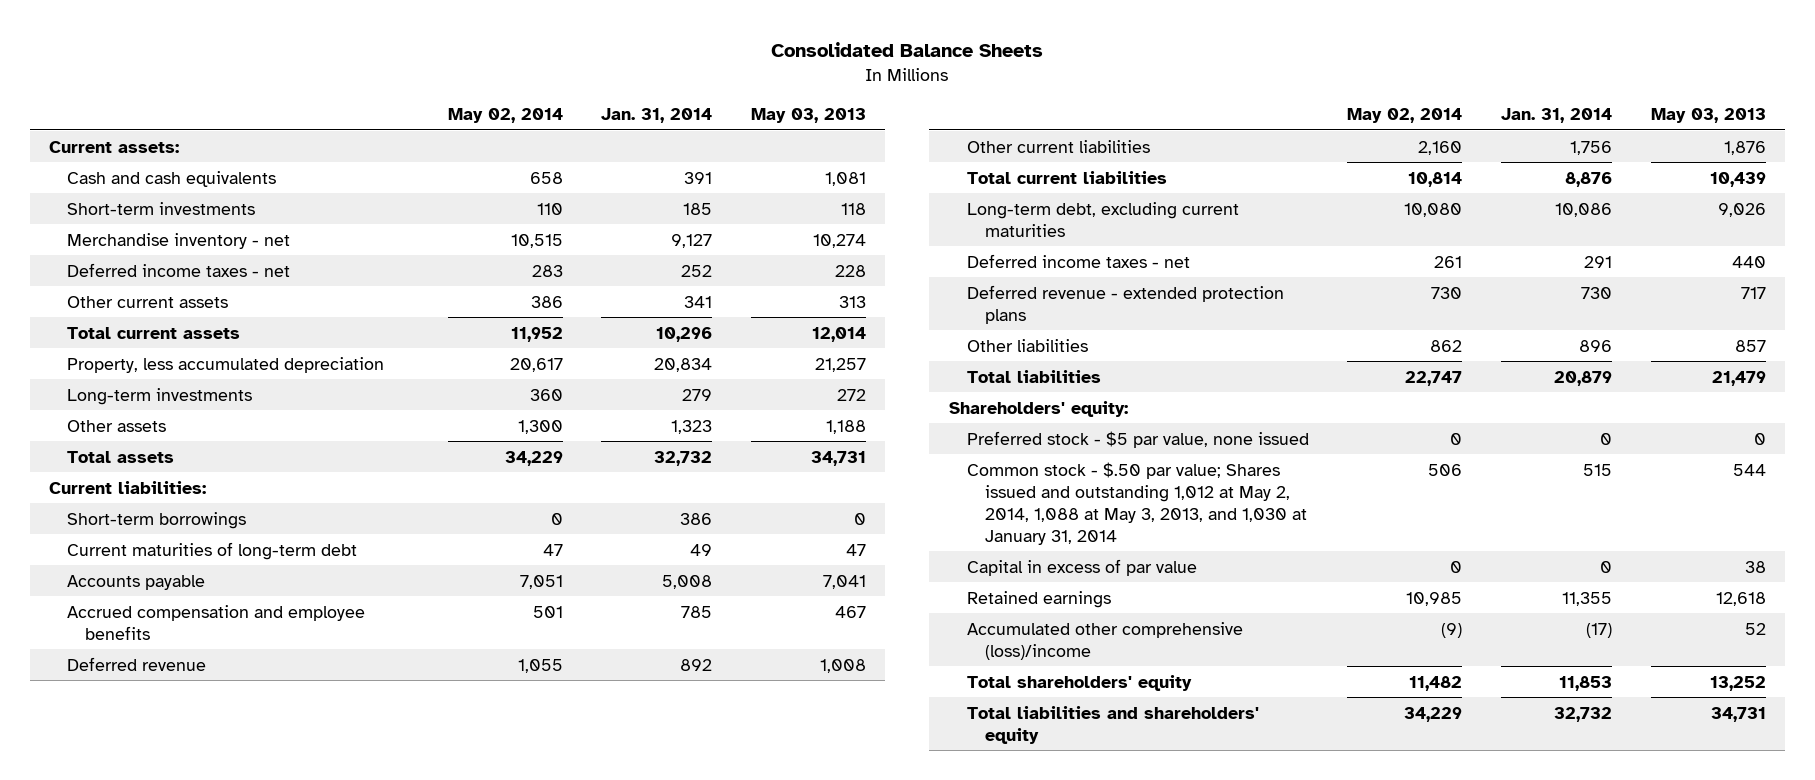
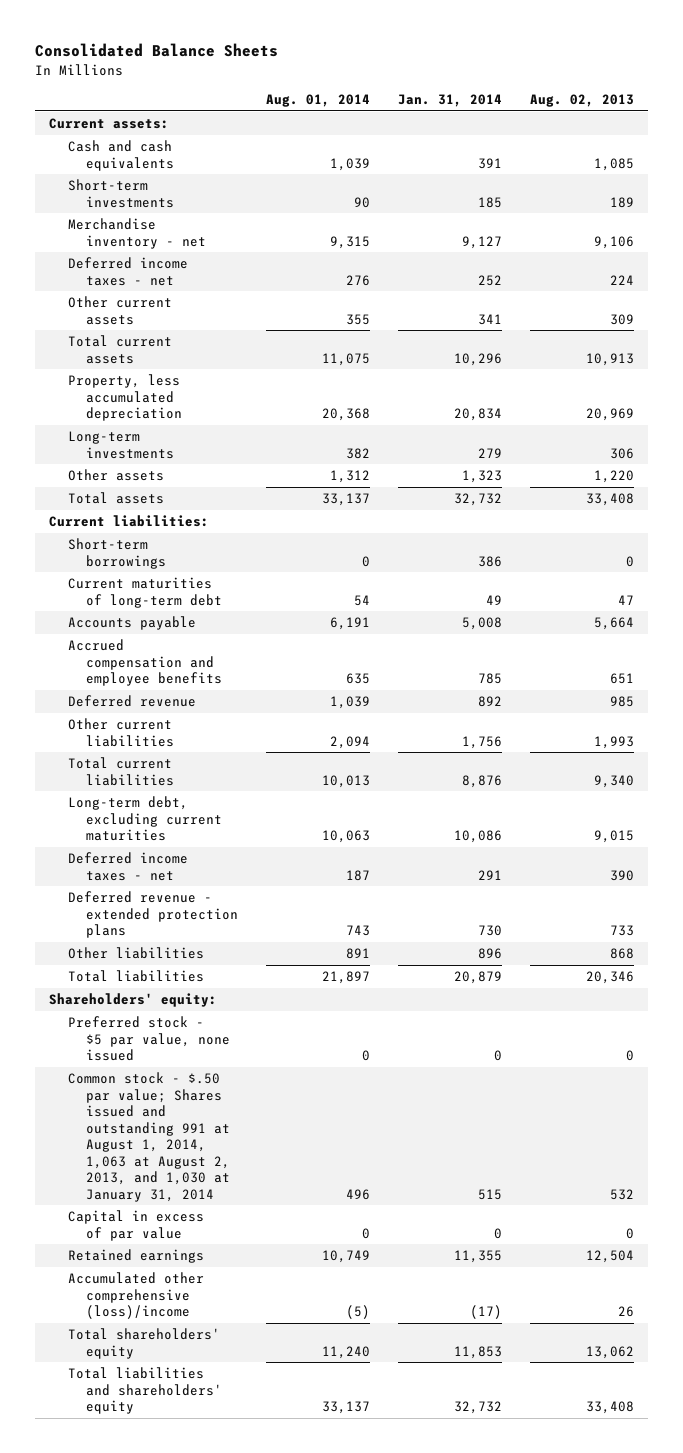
- | May 02, 2014 | Jan. 31, 2014 | May 03, 2013
+ | Aug. 01, 2014 | Jan. 31, 2014 | Aug. 02, 2013
- Common stock - $.50 par value; Shares issued and outstanding 1,012 at May 2, 2014, 1,088 at May 3, 2013, and 1,030 at January 31, 2014 | 506 | 515 | 544
+ Common stock - $.50 par value; Shares issued and outstanding 991 at August 1, 2014, 1,063 at August 2, 2013, and 1,030 at January 31, 2014 | 496 | 515 | 532

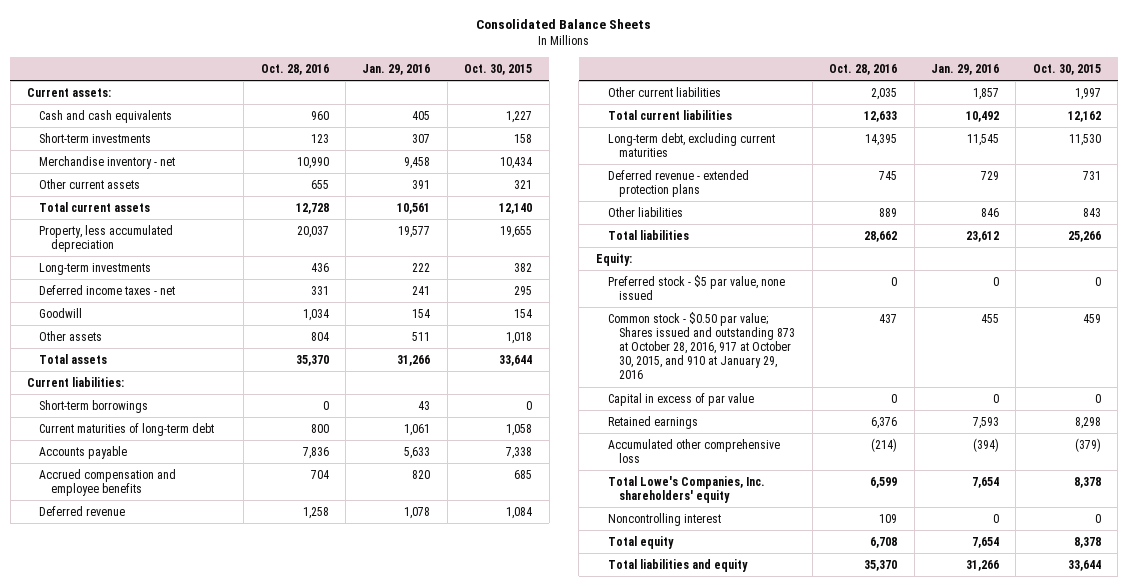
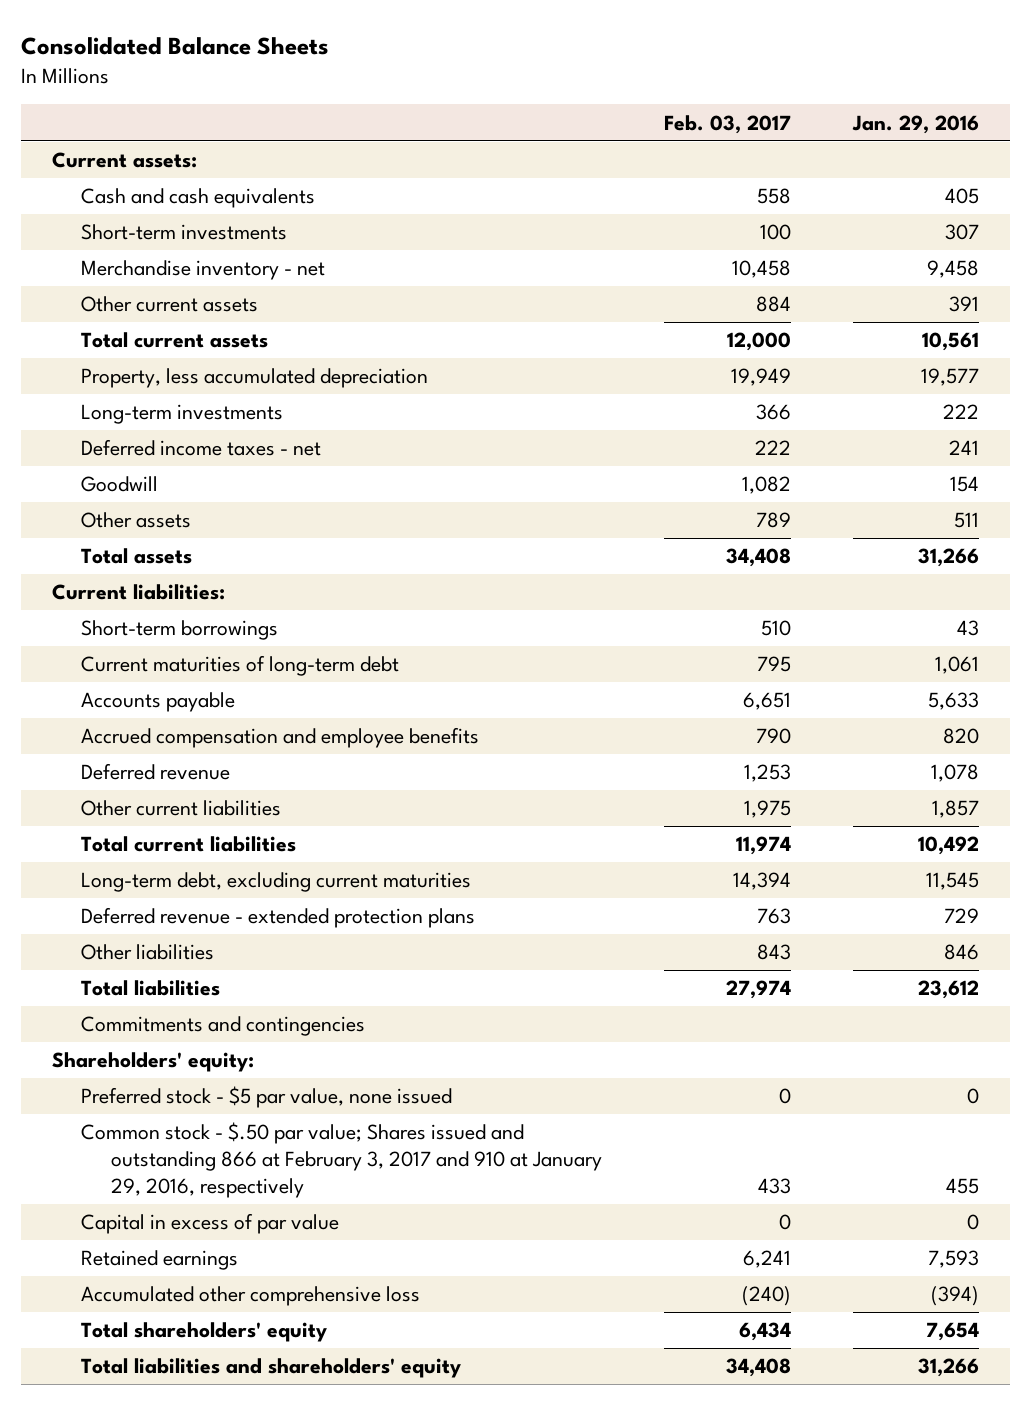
- | Oct. 28, 2016 | Jan. 29, 2016 | Oct. 30, 2015
+ | Feb. 03, 2017 | Jan. 29, 2016
- Equity:
+ Commitments and contingencies
+ Shareholders' equity:
- Common stock - $0.50 par value; Shares issued and outstanding 873 at October 28, 2016, 917 at October 30, 2015, and 910 at January 29, 2016 | 437 | 455 | 459
+ Common stock - $.50 par value; Shares issued and outstanding 866 at February 3, 2017 and 910 at January 29, 2016, respectively | 433 | 455
- Total Lowe's Companies, Inc. shareholders' equity | 6,599 | 7,654 | 8,378
- Noncontrolling interest | 109 | 0 | 0
- Total equity | 6,708 | 7,654 | 8,378
- Total liabilities and equity | 35,370 | 31,266 | 33,644
+ Total shareholders' equity | 6,434 | 7,654
+ Total liabilities and shareholders' equity | 34,408 | 31,266

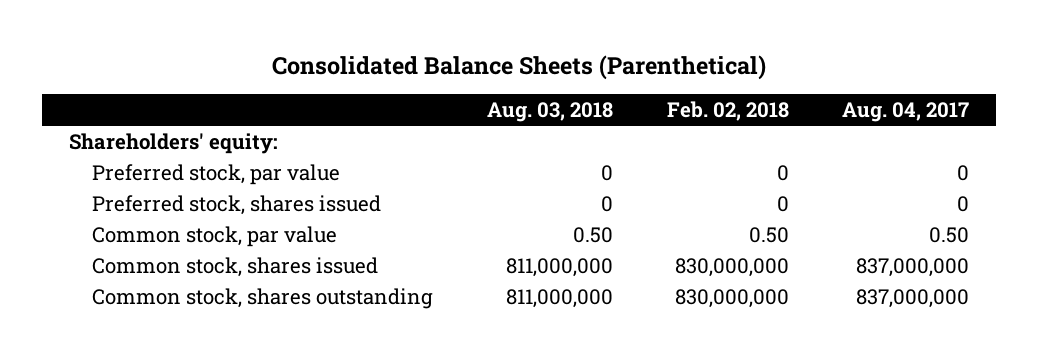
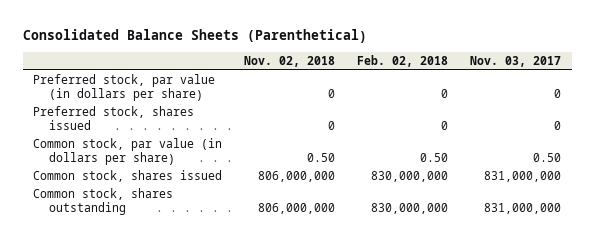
- | Aug. 03, 2018 | Feb. 02, 2018 | Aug. 04, 2017
+ | Nov. 02, 2018 | Feb. 02, 2018 | Nov. 03, 2017
- Shareholders' equity:
- Preferred stock, par value | 0 | 0 | 0
+ Preferred stock, par value (in dollars per share) | 0 | 0 | 0
- Common stock, par value | 0.50 | 0.50 | 0.50
+ Common stock, par value (in dollars per share) | 0.50 | 0.50 | 0.50

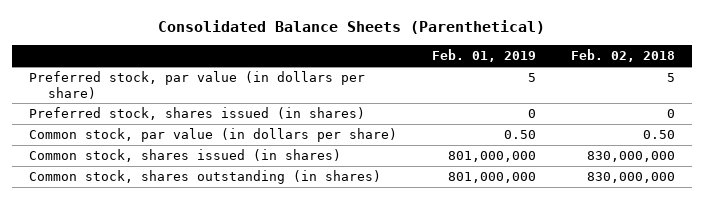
- | Nov. 02, 2018 | Feb. 02, 2018 | Nov. 03, 2017
+ | Feb. 01, 2019 | Feb. 02, 2018
- Preferred stock, par value (in dollars per share) | 0 | 0 | 0
- Preferred stock, shares issued | 0 | 0 | 0
+ Preferred stock, par value (in dollars per share) | 5 | 5
+ Preferred stock, shares issued (in shares) | 0 | 0
- Common stock, shares issued | 806,000,000 | 830,000,000 | 831,000,000
- Common stock, shares outstanding | 806,000,000 | 830,000,000 | 831,000,000
+ Common stock, shares issued (in shares) | 801,000,000 | 830,000,000
+ Common stock, shares outstanding (in shares) | 801,000,000 | 830,000,000

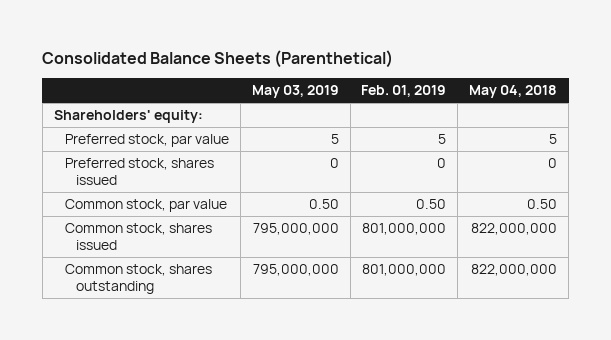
- | Feb. 01, 2019 | Feb. 02, 2018
+ | May 03, 2019 | Feb. 01, 2019 | May 04, 2018
- Preferred stock, par value (in dollars per share) | 5 | 5
- Preferred stock, shares issued (in shares) | 0 | 0
- Common stock, par value (in dollars per share) | 0.50 | 0.50
- Common stock, shares issued (in shares) | 801,000,000 | 830,000,000
- Common stock, shares outstanding (in shares) | 801,000,000 | 830,000,000
+ Shareholders' equity:
+ Preferred stock, par value | 5 | 5 | 5
+ Preferred stock, shares issued | 0 | 0 | 0
+ Common stock, par value | 0.50 | 0.50 | 0.50
+ Common stock, shares issued | 795,000,000 | 801,000,000 | 822,000,000
+ Common stock, shares outstanding | 795,000,000 | 801,000,000 | 822,000,000

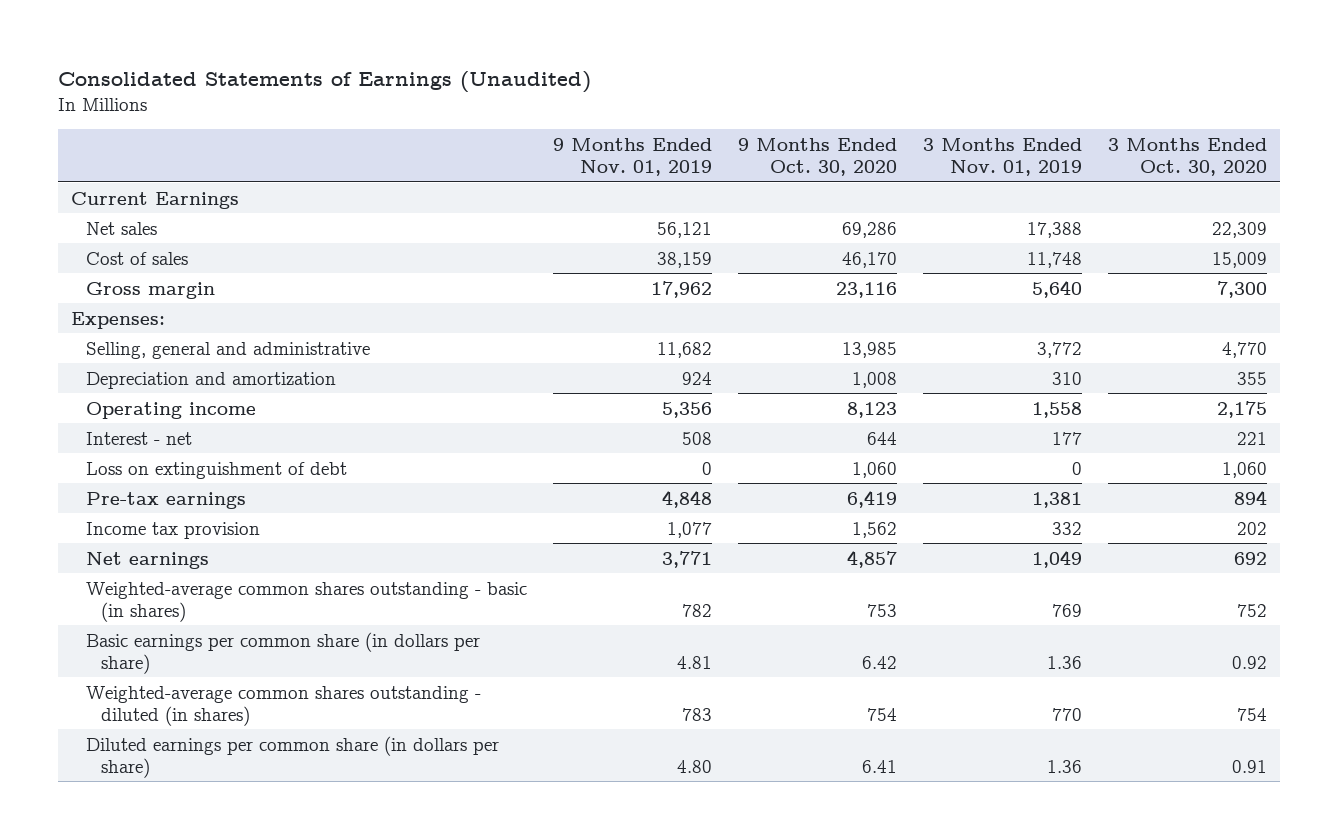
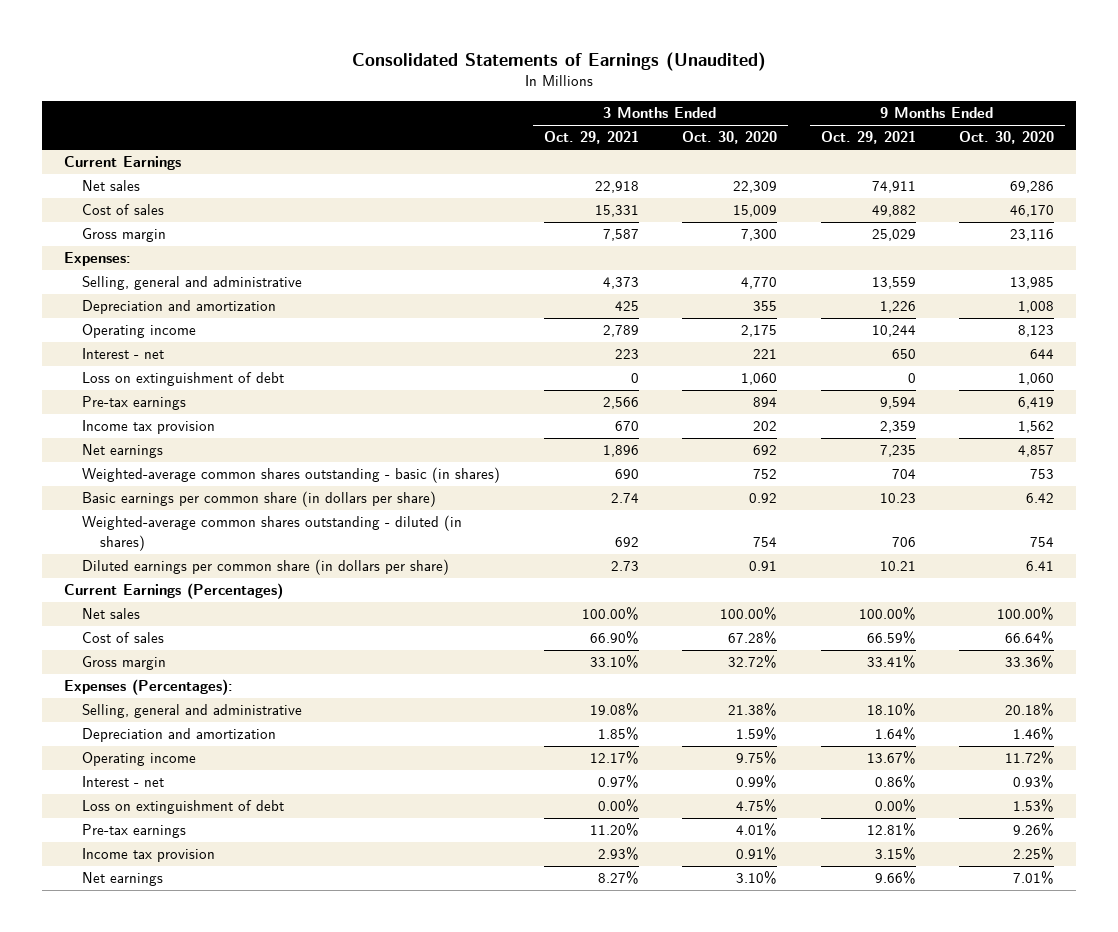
- | 9 Months Ended Nov. 01, 2019 | 9 Months Ended Oct. 30, 2020 | 3 Months Ended Nov. 01, 2019 | 3 Months Ended Oct. 30, 2020
+ | 3 Months Ended Oct. 29, 2021 | 3 Months Ended Oct. 30, 2020 | 9 Months Ended Oct. 29, 2021 | 9 Months Ended Oct. 30, 2020
+ Current Earnings (Percentages)
+ Net sales | 100.00% | 100.00% | 100.00% | 100.00%
+ Cost of sales | 66.90% | 67.28% | 66.59% | 66.64%
+ Gross margin | 33.10% | 32.72% | 33.41% | 33.36%
+ Expenses (Percentages):
+ Selling, general and administrative | 19.08% | 21.38% | 18.10% | 20.18%
+ Depreciation and amortization | 1.85% | 1.59% | 1.64% | 1.46%
+ Operating income | 12.17% | 9.75% | 13.67% | 11.72%
+ Interest - net | 0.97% | 0.99% | 0.86% | 0.93%
+ Loss on extinguishment of debt | 0.00% | 4.75% | 0.00% | 1.53%
+ Pre-tax earnings | 11.20% | 4.01% | 12.81% | 9.26%
+ Income tax provision | 2.93% | 0.91% | 3.15% | 2.25%
+ Net earnings | 8.27% | 3.10% | 9.66% | 7.01%

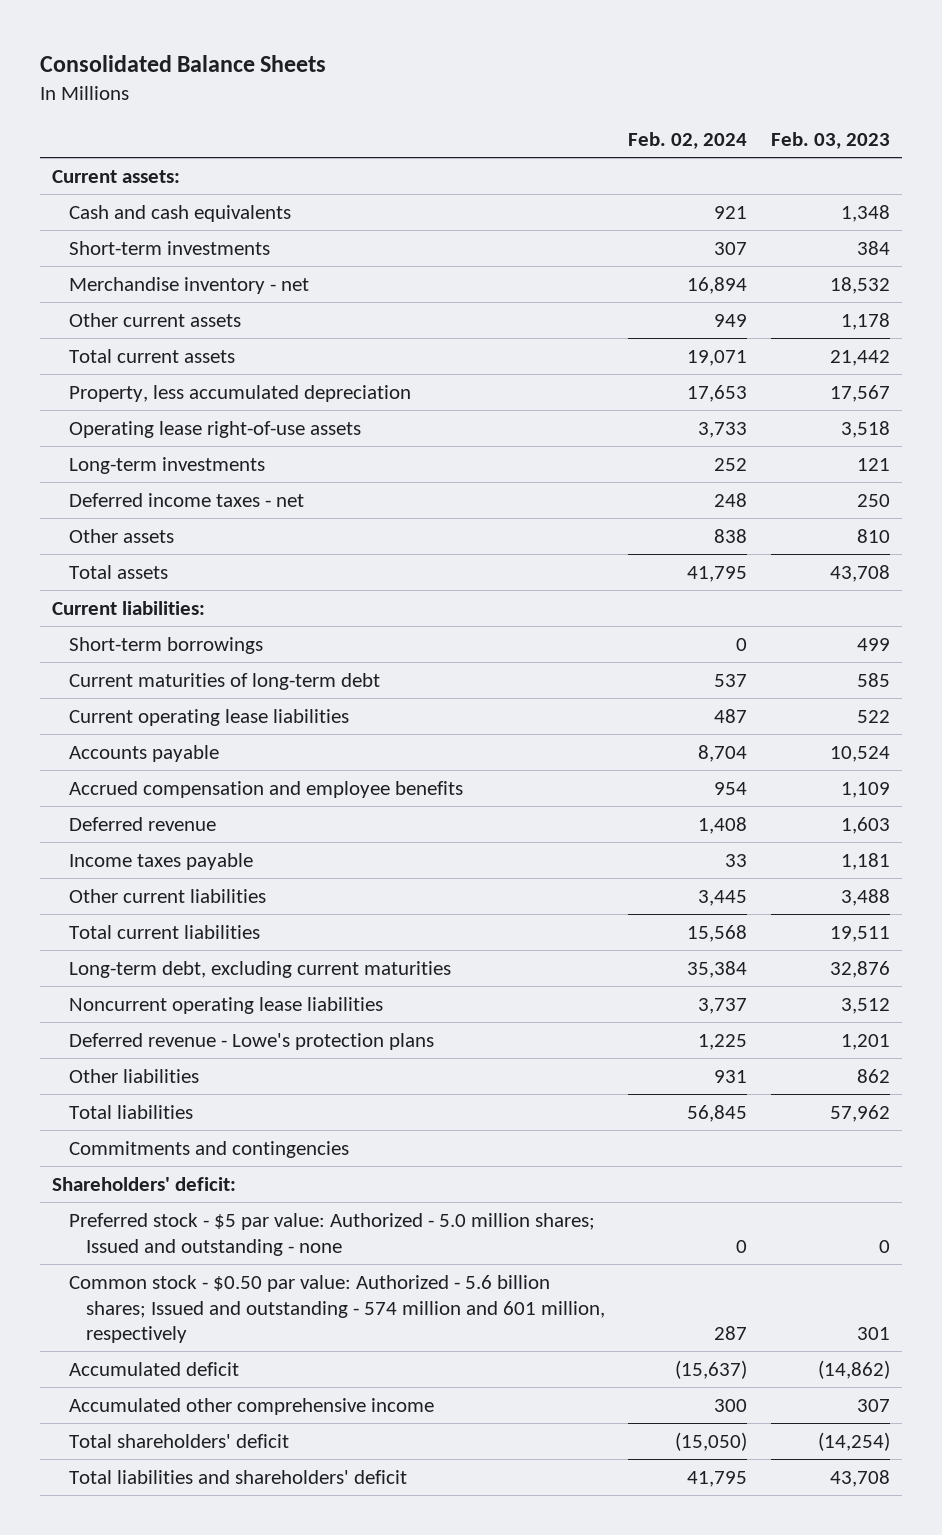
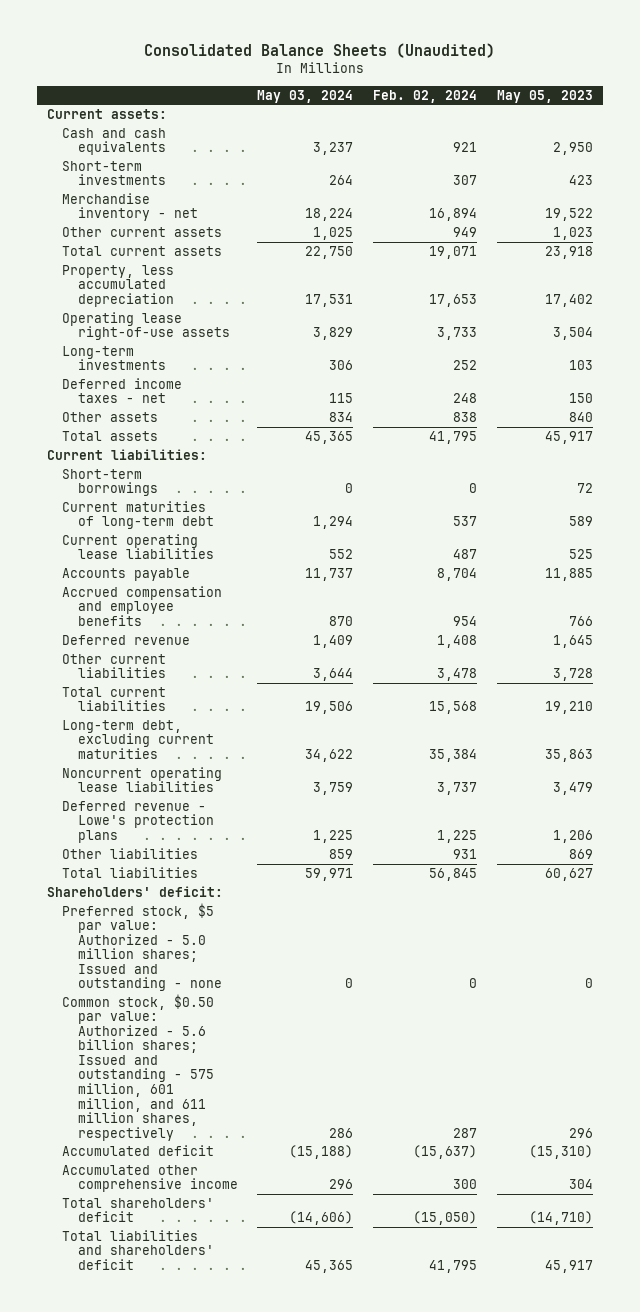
- Consolidated Balance Sheets
+ Consolidated Balance Sheets (Unaudited)
- | Feb. 02, 2024 | Feb. 03, 2023
+ | May 03, 2024 | Feb. 02, 2024 | May 05, 2023
- Income taxes payable | 33 | 1,181
- Other current liabilities | 3,445 | 3,488
+ Other current liabilities | 3,644 | 3,478 | 3,728
- Commitments and contingencies
- Preferred stock - $5 par value: Authorized - 5.0 million shares; Issued and outstanding - none | 0 | 0
- Common stock - $0.50 par value: Authorized - 5.6 billion shares; Issued and outstanding - 574 million and 601 million, respectively | 287 | 301
+ Preferred stock, $5 par value: Authorized - 5.0 million shares; Issued and outstanding - none | 0 | 0 | 0
+ Common stock, $0.50 par value: Authorized - 5.6 billion shares; Issued and outstanding - 575 million, 601 million, and 611 million shares, respectively | 286 | 287 | 296

